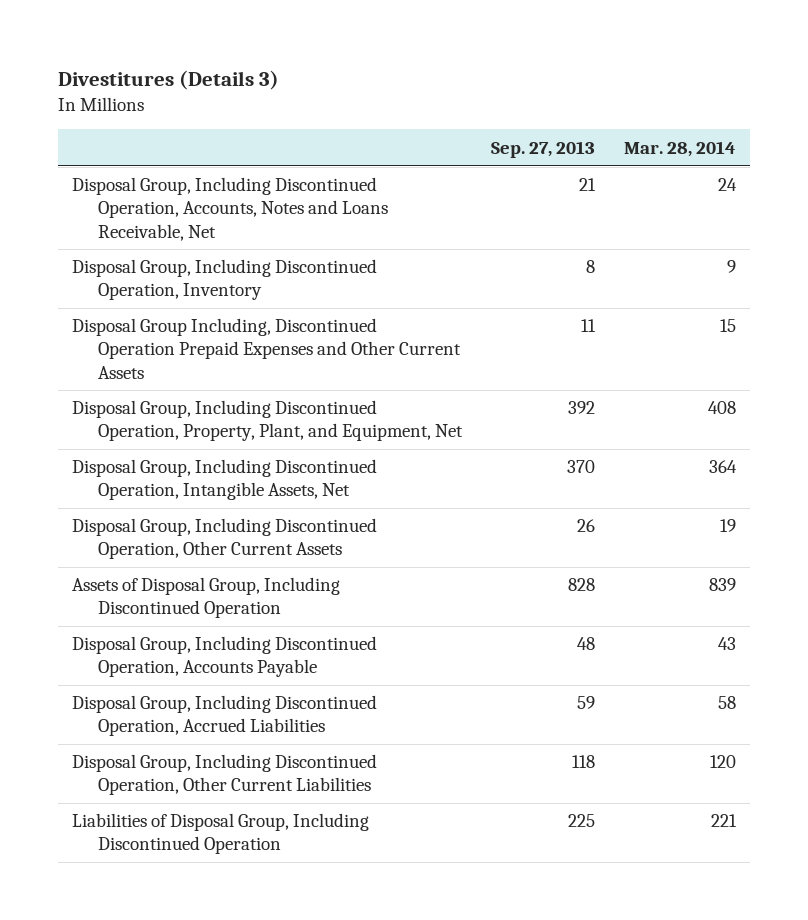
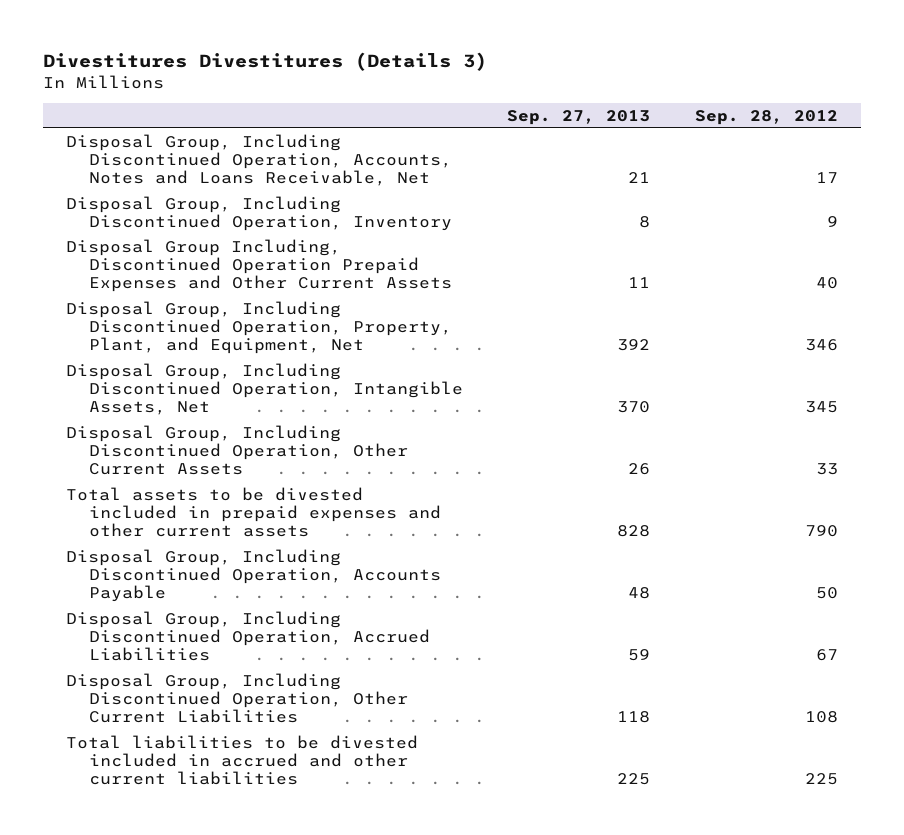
- Divestitures (Details 3)
+ Divestitures Divestitures (Details 3)
- | Sep. 27, 2013 | Mar. 28, 2014
+ | Sep. 27, 2013 | Sep. 28, 2012
- Assets of Disposal Group, Including Discontinued Operation | 828 | 839
+ Total assets to be divested included in prepaid expenses and other current assets | 828 | 790
- Liabilities of Disposal Group, Including Discontinued Operation | 225 | 221
+ Total liabilities to be divested included in accrued and other current liabilities | 225 | 225

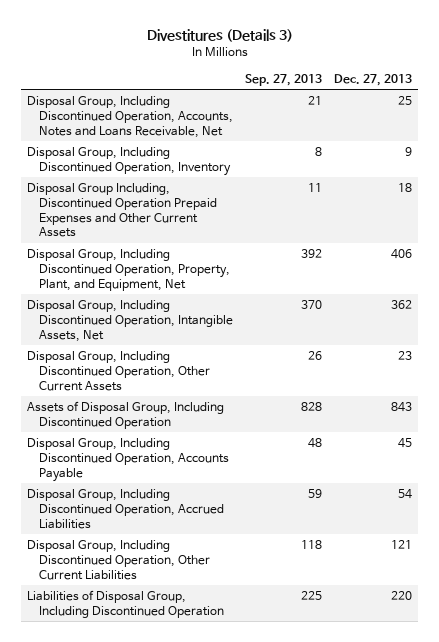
- Divestitures Divestitures (Details 3)
+ Divestitures (Details 3)
- | Sep. 27, 2013 | Sep. 28, 2012
+ | Sep. 27, 2013 | Dec. 27, 2013
- Total assets to be divested included in prepaid expenses and other current assets | 828 | 790
+ Assets of Disposal Group, Including Discontinued Operation | 828 | 843
- Total liabilities to be divested included in accrued and other current liabilities | 225 | 225
+ Liabilities of Disposal Group, Including Discontinued Operation | 225 | 220

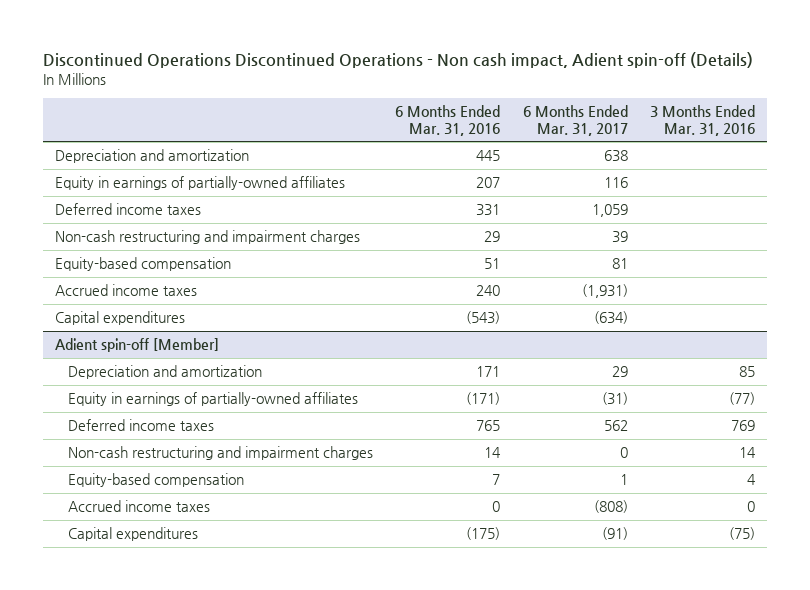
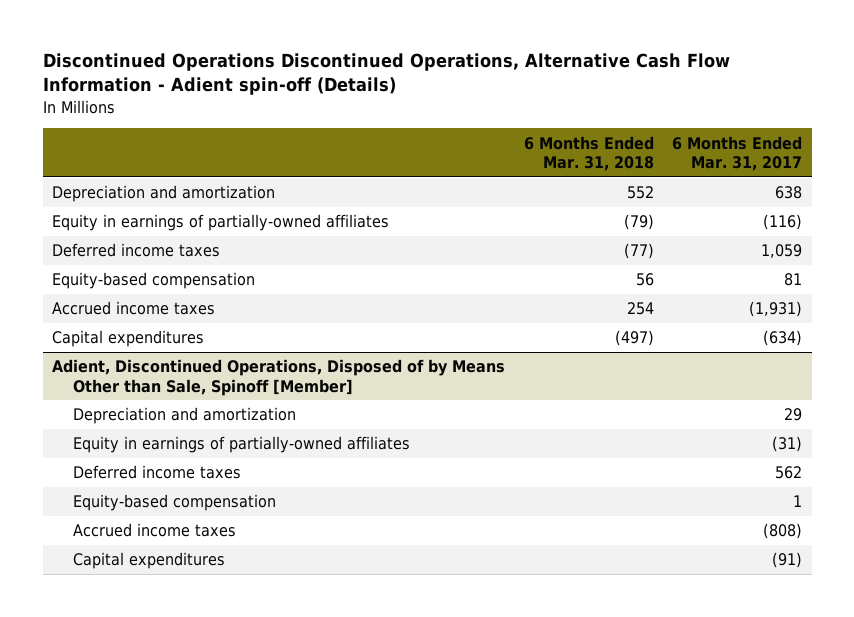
- Discontinued Operations Discontinued Operations - Non cash impact, Adient spin-off (Details)
+ Discontinued Operations Discontinued Operations, Alternative Cash Flow Information - Adient spin-off (Details)
- | 6 Months Ended Mar. 31, 2016 | 6 Months Ended Mar. 31, 2017 | 3 Months Ended Mar. 31, 2016
+ | 6 Months Ended Mar. 31, 2018 | 6 Months Ended Mar. 31, 2017
- Equity in earnings of partially-owned affiliates | 207 | 116 |
+ Equity in earnings of partially-owned affiliates | (79) | (116)
- Non-cash restructuring and impairment charges | 29 | 39 |
- Adient spin-off [Member]
+ Adient, Discontinued Operations, Disposed of by Means Other than Sale, Spinoff [Member]
- Non-cash restructuring and impairment charges | 14 | 0 | 14

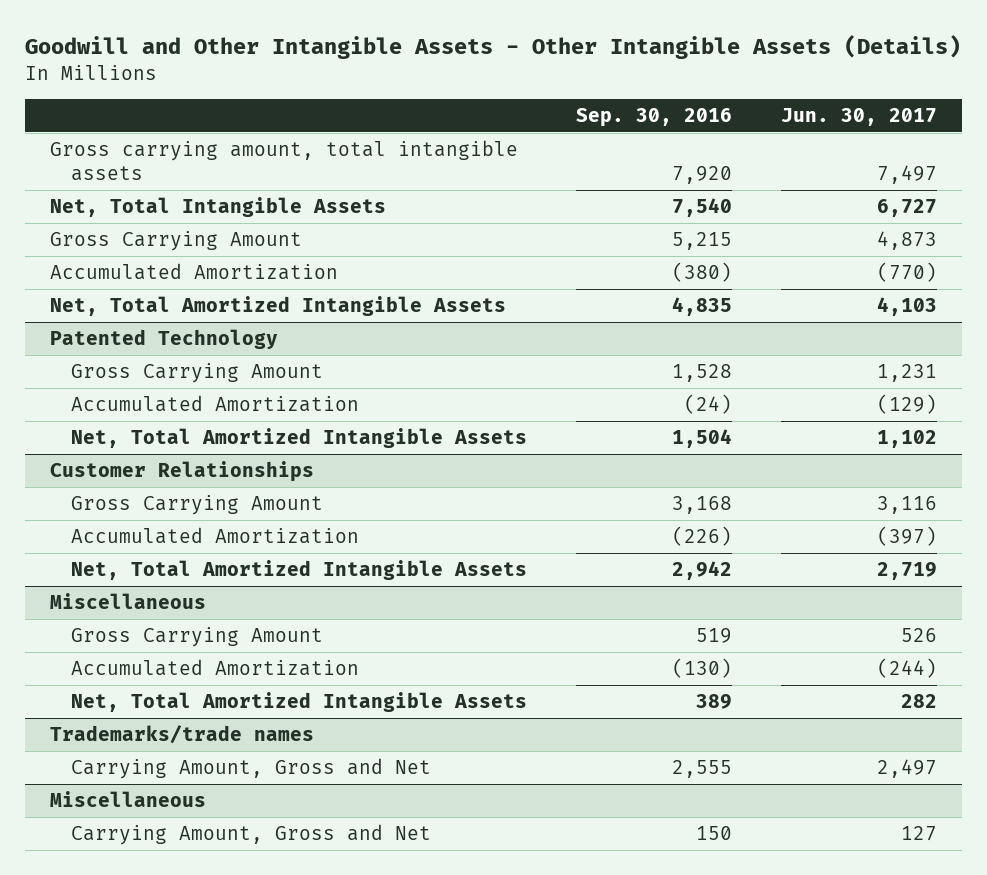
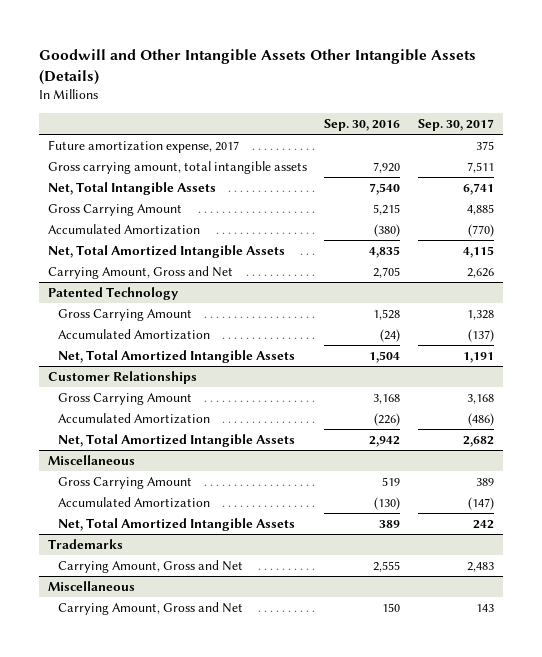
- Goodwill and Other Intangible Assets - Other Intangible Assets (Details)
+ Goodwill and Other Intangible Assets Other Intangible Assets (Details)
- | Sep. 30, 2016 | Jun. 30, 2017
+ | Sep. 30, 2016 | Sep. 30, 2017
+ Future amortization expense, 2017 | | 375
+ Carrying Amount, Gross and Net | 2,705 | 2,626
- Trademarks/trade names
+ Trademarks

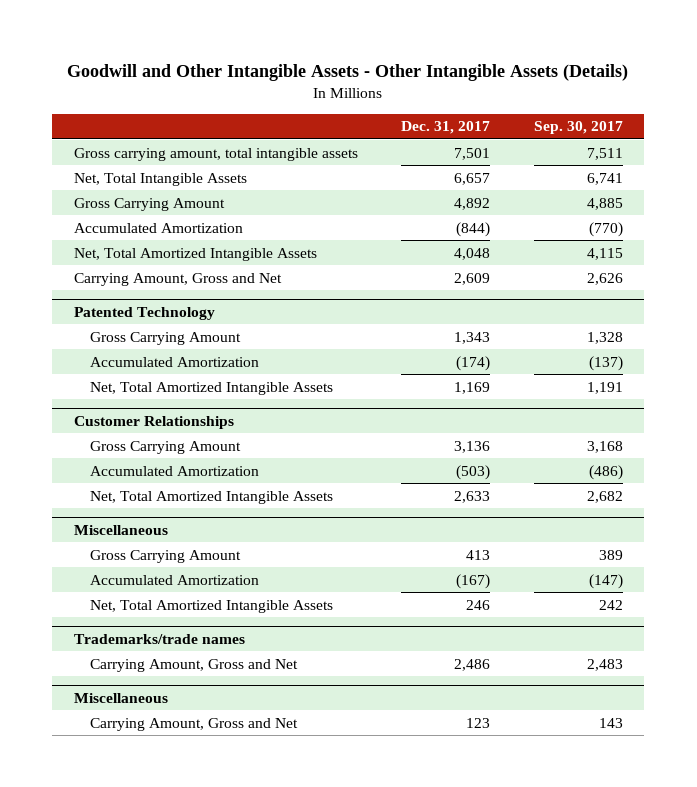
- Goodwill and Other Intangible Assets Other Intangible Assets (Details)
+ Goodwill and Other Intangible Assets - Other Intangible Assets (Details)
- | Sep. 30, 2016 | Sep. 30, 2017
+ | Dec. 31, 2017 | Sep. 30, 2017
- Future amortization expense, 2017 | | 375
- Trademarks
+ Trademarks/trade names

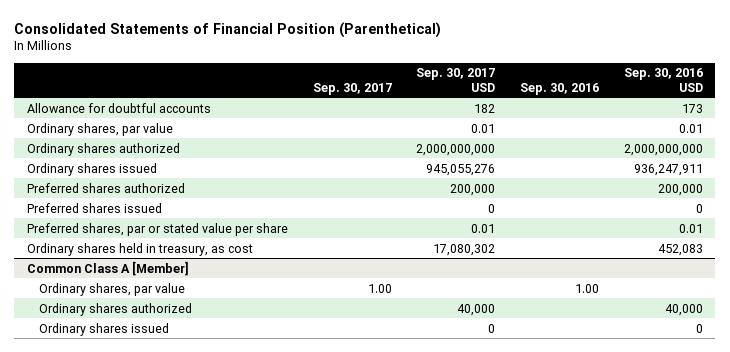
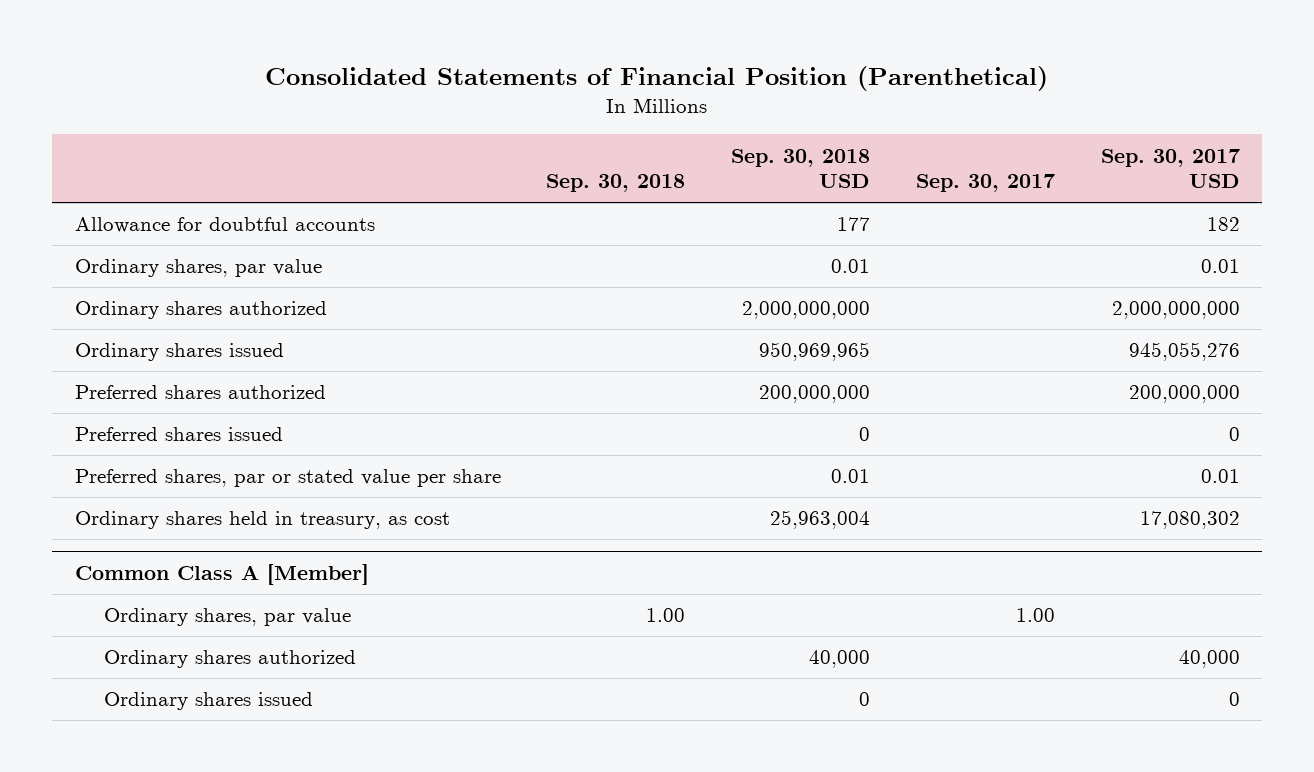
- | Sep. 30, 2017 | Sep. 30, 2017 USD | Sep. 30, 2016 | Sep. 30, 2016 USD
+ | Sep. 30, 2018 | Sep. 30, 2018 USD | Sep. 30, 2017 | Sep. 30, 2017 USD
- Preferred shares authorized | | 200,000 | | 200,000
+ Preferred shares authorized | | 200,000,000 | | 200,000,000

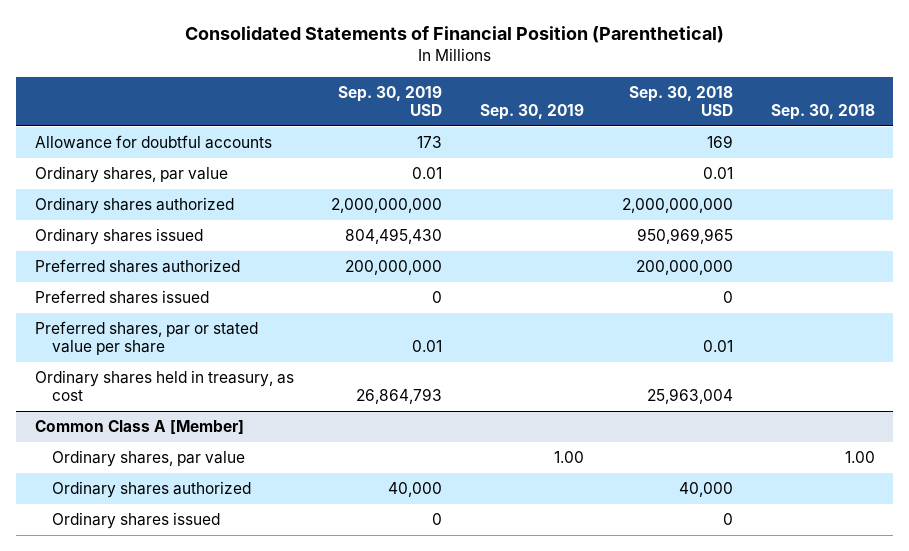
- | Sep. 30, 2018 | Sep. 30, 2018 USD | Sep. 30, 2017 | Sep. 30, 2017 USD
+ | Sep. 30, 2019 USD | Sep. 30, 2019 | Sep. 30, 2018 USD | Sep. 30, 2018
- Allowance for doubtful accounts | | 177 | | 182
+ Allowance for doubtful accounts | 173 | | 169 |

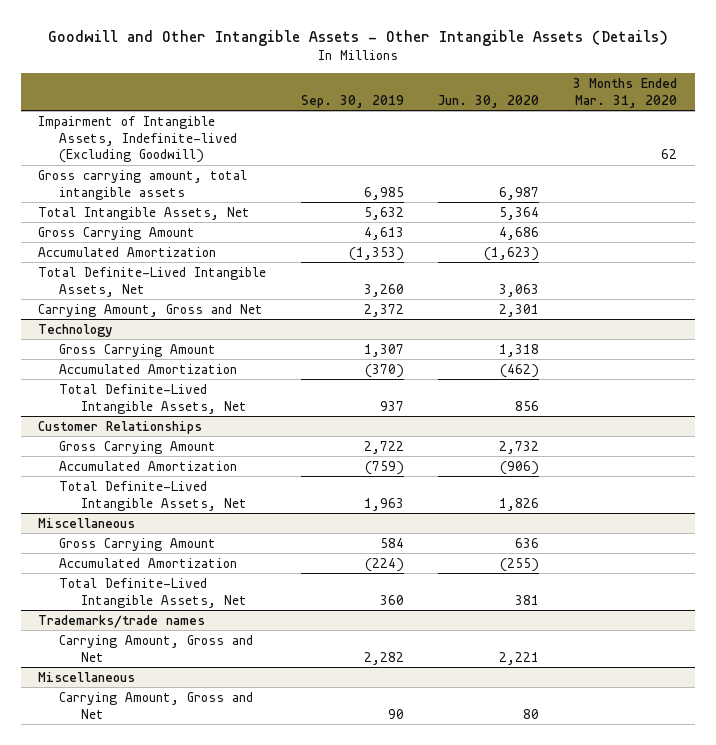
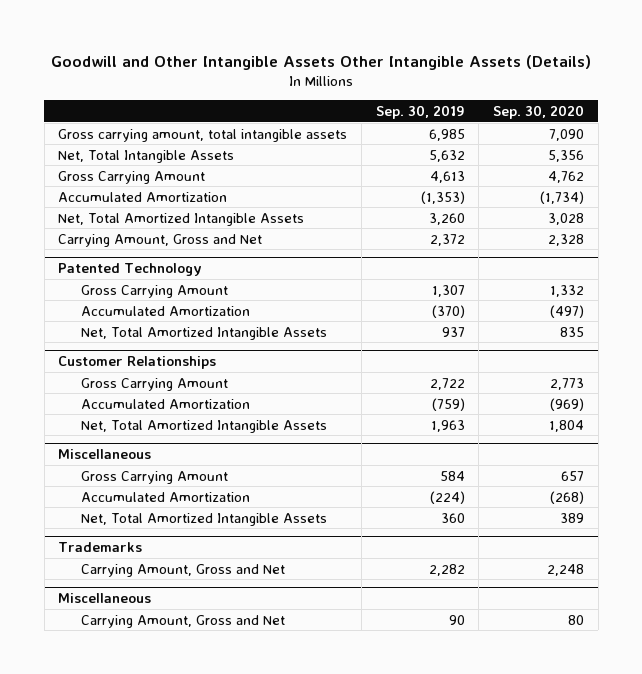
- Goodwill and Other Intangible Assets - Other Intangible Assets (Details)
+ Goodwill and Other Intangible Assets Other Intangible Assets (Details)
- | Sep. 30, 2019 | Jun. 30, 2020 | 3 Months Ended Mar. 31, 2020
+ | Sep. 30, 2019 | Sep. 30, 2020
- Impairment of Intangible Assets, Indefinite-lived (Excluding Goodwill) | | | 62
- Total Intangible Assets, Net | 5,632 | 5,364 |
+ Net, Total Intangible Assets | 5,632 | 5,356
- Total Definite-Lived Intangible Assets, Net | 3,260 | 3,063 |
+ Net, Total Amortized Intangible Assets | 3,260 | 3,028
- Technology
+ Patented Technology
- Total Definite-Lived Intangible Assets, Net | 937 | 856 |
+ Net, Total Amortized Intangible Assets | 937 | 835
@ Customer Relationships
- Total Definite-Lived Intangible Assets, Net | 1,963 | 1,826 |
+ Net, Total Amortized Intangible Assets | 1,963 | 1,804
@ Miscellaneous
- Total Definite-Lived Intangible Assets, Net | 360 | 381 |
- Trademarks/trade names
@ Miscellaneous
+ Net, Total Amortized Intangible Assets | 360 | 389
+ Trademarks

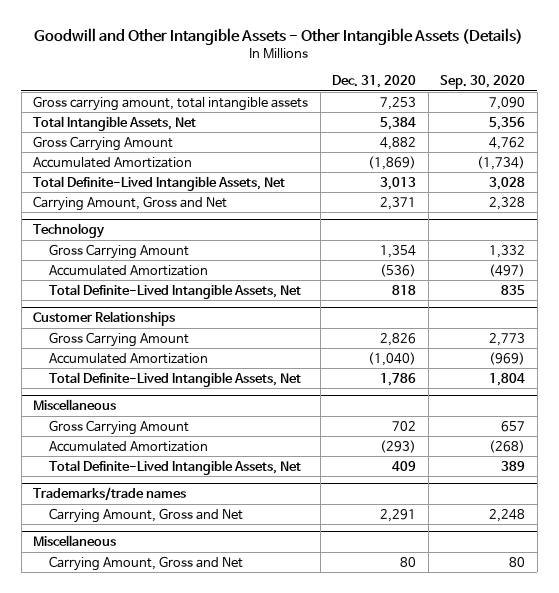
- Goodwill and Other Intangible Assets Other Intangible Assets (Details)
+ Goodwill and Other Intangible Assets - Other Intangible Assets (Details)
- | Sep. 30, 2019 | Sep. 30, 2020
+ | Dec. 31, 2020 | Sep. 30, 2020
- Net, Total Intangible Assets | 5,632 | 5,356
+ Total Intangible Assets, Net | 5,384 | 5,356
- Net, Total Amortized Intangible Assets | 3,260 | 3,028
+ Total Definite-Lived Intangible Assets, Net | 3,013 | 3,028
- Patented Technology
+ Technology
- Net, Total Amortized Intangible Assets | 937 | 835
+ Total Definite-Lived Intangible Assets, Net | 818 | 835
@ Customer Relationships
- Net, Total Amortized Intangible Assets | 1,963 | 1,804
+ Total Definite-Lived Intangible Assets, Net | 1,786 | 1,804
@ Miscellaneous
- Net, Total Amortized Intangible Assets | 360 | 389
- Trademarks
@ Miscellaneous
+ Total Definite-Lived Intangible Assets, Net | 409 | 389
+ Trademarks/trade names

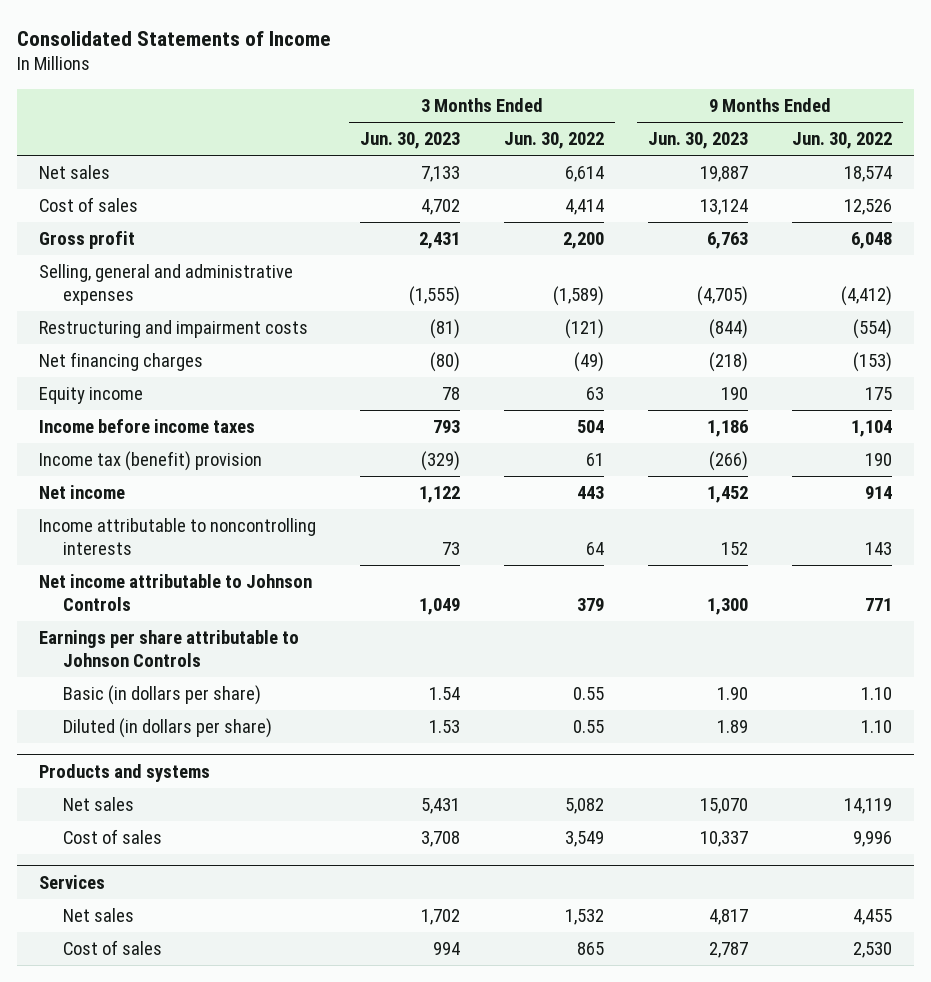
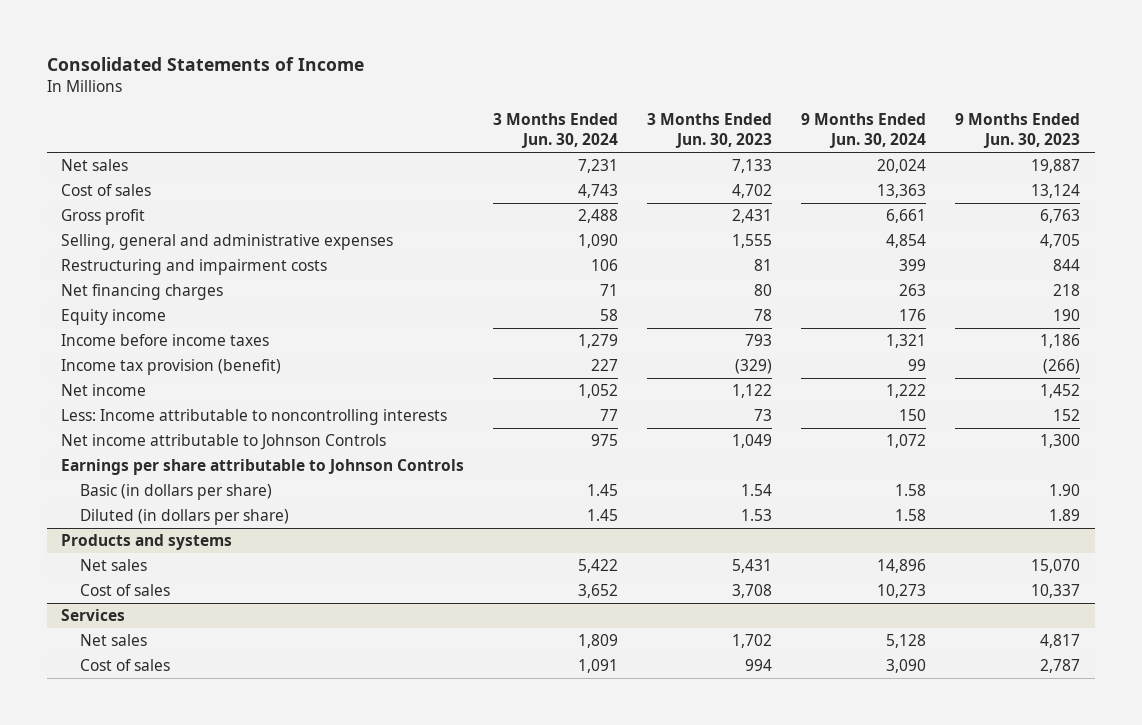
- | 3 Months Ended Jun. 30, 2023 | 3 Months Ended Jun. 30, 2022 | 9 Months Ended Jun. 30, 2023 | 9 Months Ended Jun. 30, 2022
+ | 3 Months Ended Jun. 30, 2024 | 3 Months Ended Jun. 30, 2023 | 9 Months Ended Jun. 30, 2024 | 9 Months Ended Jun. 30, 2023
- Selling, general and administrative expenses | (1,555) | (1,589) | (4,705) | (4,412)
- Restructuring and impairment costs | (81) | (121) | (844) | (554)
- Net financing charges | (80) | (49) | (218) | (153)
+ Selling, general and administrative expenses | 1,090 | 1,555 | 4,854 | 4,705
+ Restructuring and impairment costs | 106 | 81 | 399 | 844
+ Net financing charges | 71 | 80 | 263 | 218
- Income tax (benefit) provision | (329) | 61 | (266) | 190
+ Income tax provision (benefit) | 227 | (329) | 99 | (266)
- Income attributable to noncontrolling interests | 73 | 64 | 152 | 143
+ Less: Income attributable to noncontrolling interests | 77 | 73 | 150 | 152

